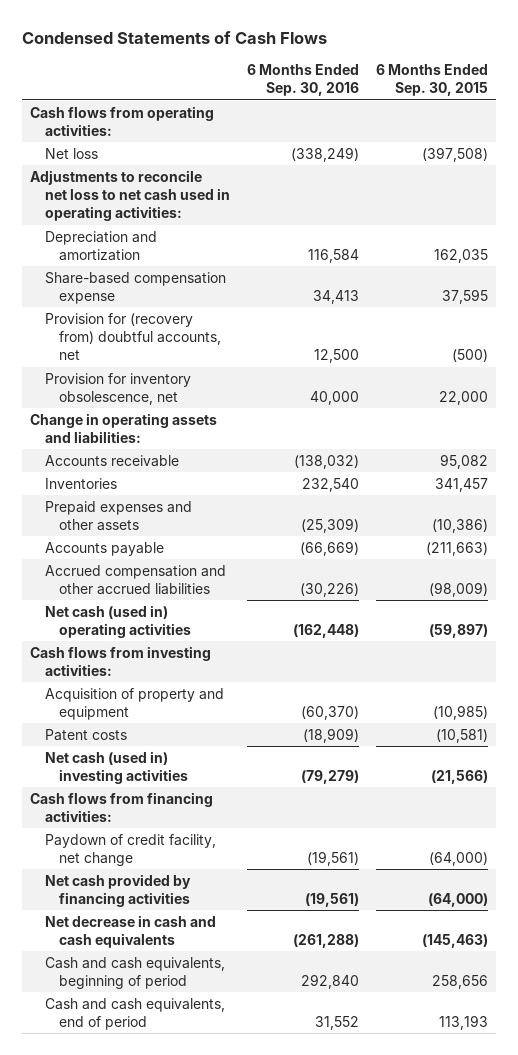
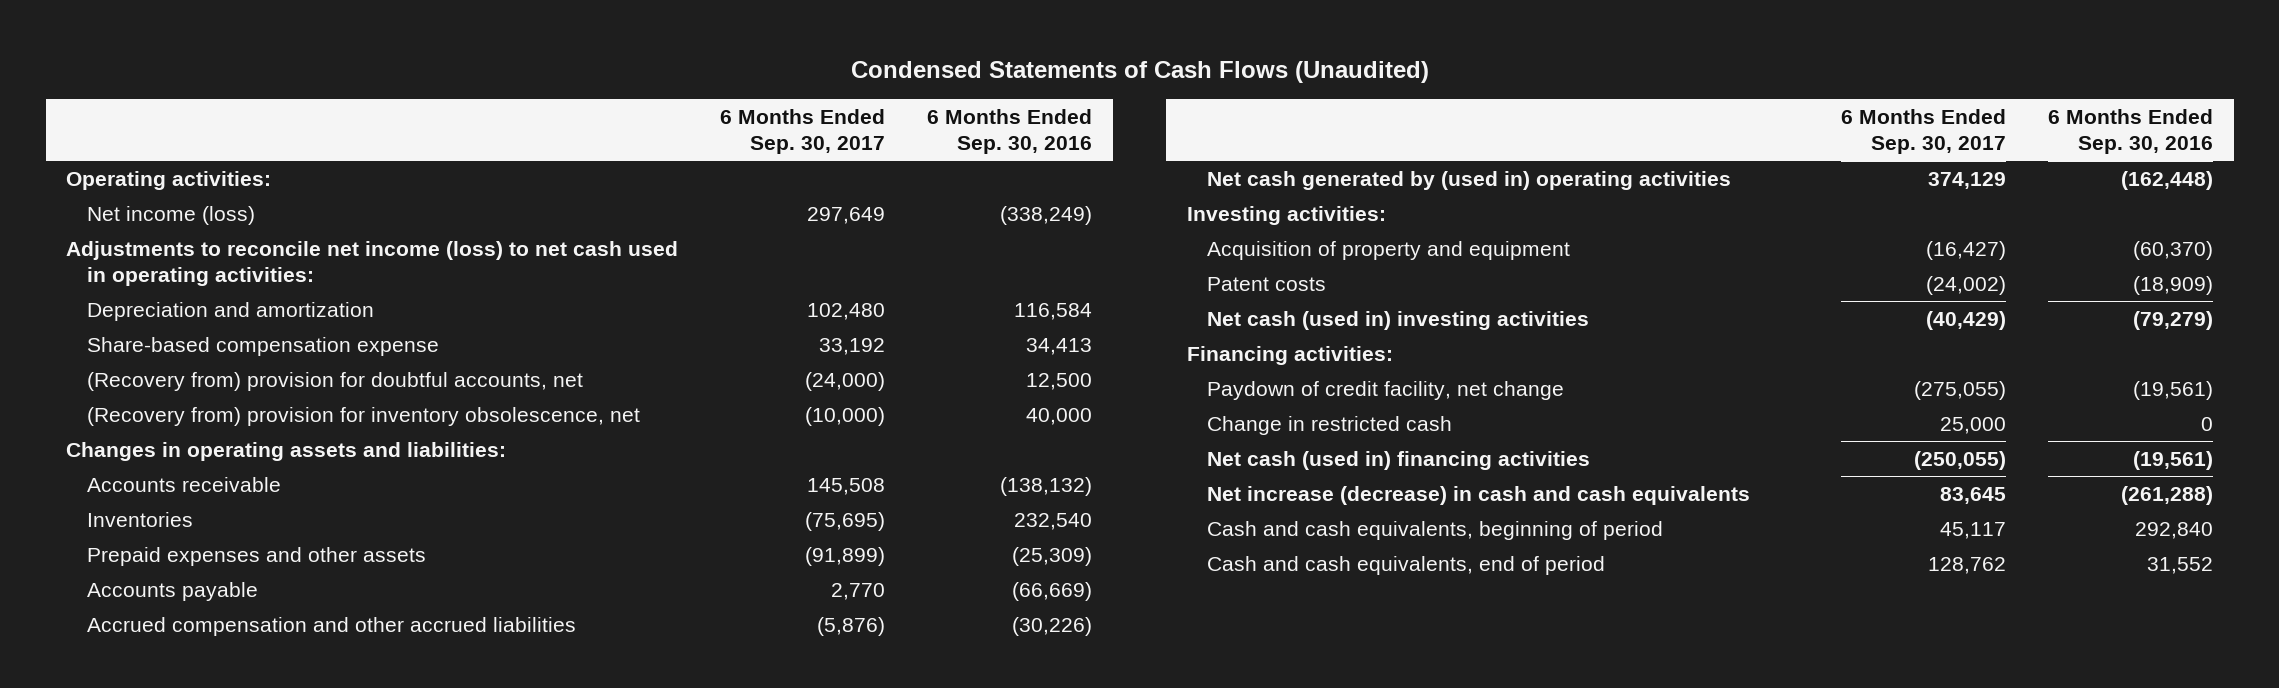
- Condensed Statements of Cash Flows
+ Condensed Statements of Cash Flows (Unaudited)
- | 6 Months Ended Sep. 30, 2016 | 6 Months Ended Sep. 30, 2015
+ | 6 Months Ended Sep. 30, 2017 | 6 Months Ended Sep. 30, 2016
- Cash flows from operating activities:
- Net loss | (338,249) | (397,508)
- Adjustments to reconcile net loss to net cash used in operating activities:
+ Operating activities:
+ Net income (loss) | 297,649 | (338,249)
+ Adjustments to reconcile net income (loss) to net cash used in operating activities:
- Provision for (recovery from) doubtful accounts, net | 12,500 | (500)
- Provision for inventory obsolescence, net | 40,000 | 22,000
- Change in operating assets and liabilities:
- Accounts receivable | (138,032) | 95,082
+ (Recovery from) provision for doubtful accounts, net | (24,000) | 12,500
+ (Recovery from) provision for inventory obsolescence, net | (10,000) | 40,000
+ Changes in operating assets and liabilities:
+ Accounts receivable | 145,508 | (138,132)
- Net cash (used in) operating activities | (162,448) | (59,897)
- Cash flows from investing activities:
+ Net cash generated by (used in) operating activities | 374,129 | (162,448)
+ Investing activities:
- Cash flows from financing activities:
+ Financing activities:
- Net cash provided by financing activities | (19,561) | (64,000)
- Net decrease in cash and cash equivalents | (261,288) | (145,463)
+ Change in restricted cash | 25,000 | 0
+ Net cash (used in) financing activities | (250,055) | (19,561)
+ Net increase (decrease) in cash and cash equivalents | 83,645 | (261,288)

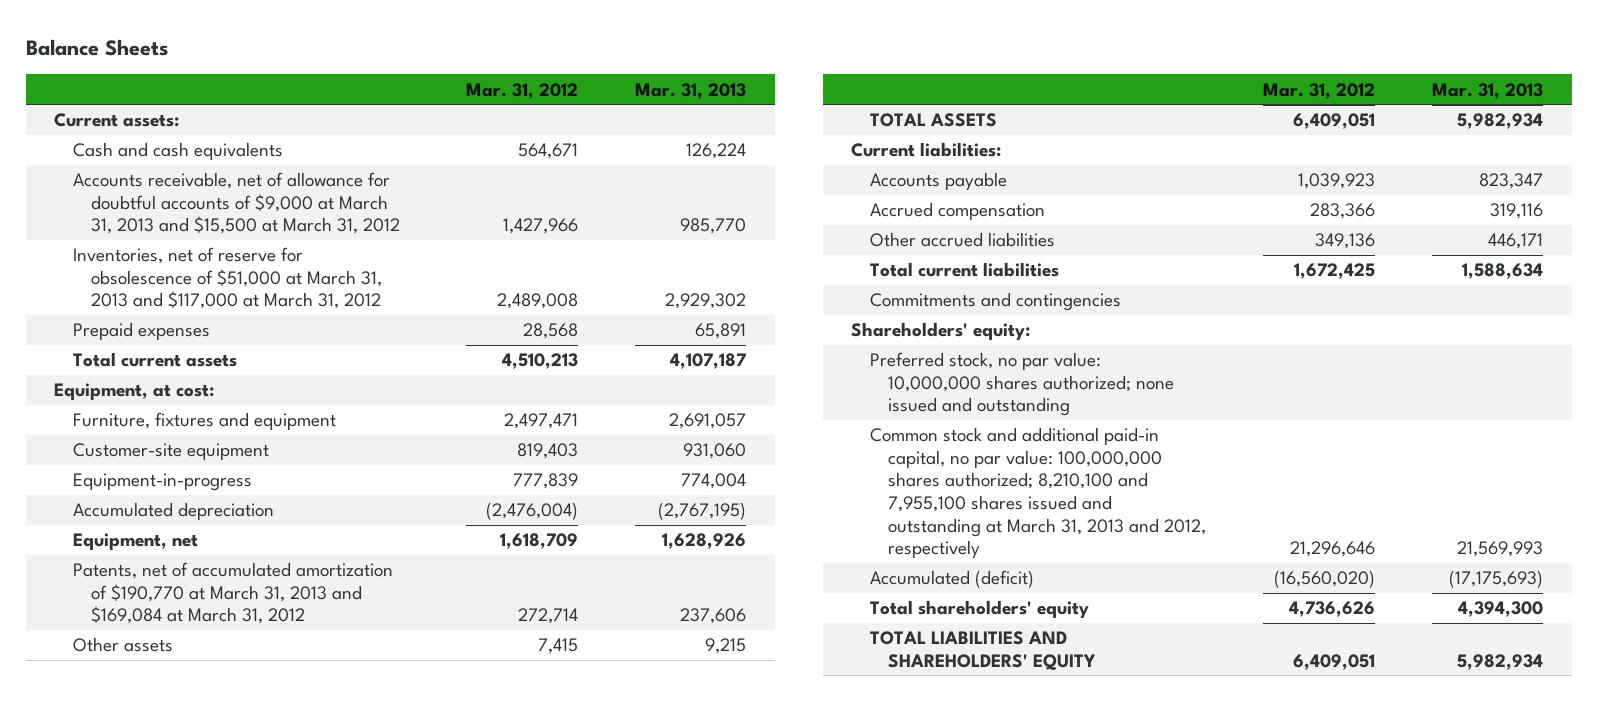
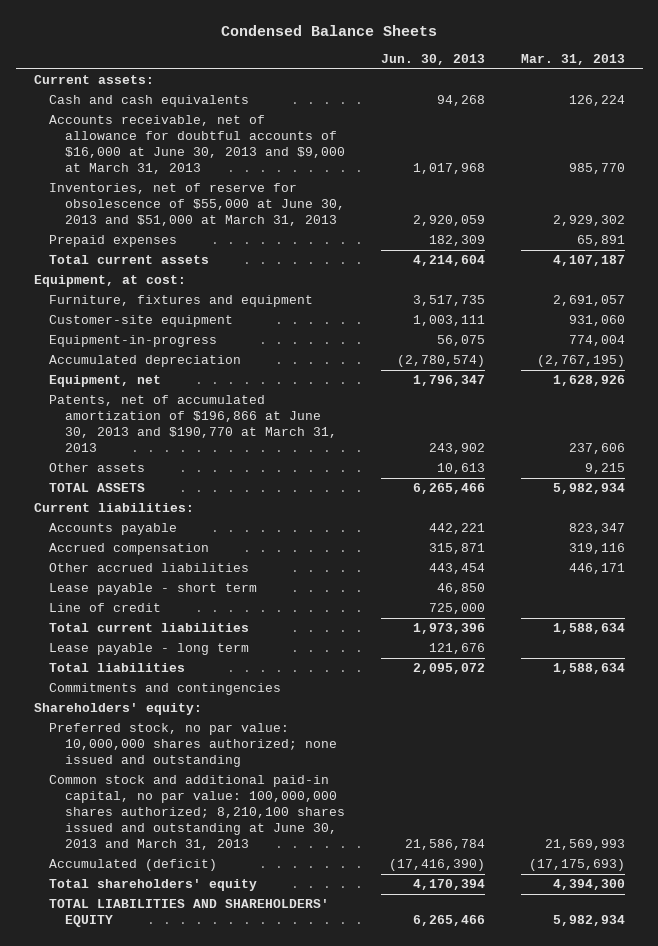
- Balance Sheets
+ Condensed Balance Sheets
- | Mar. 31, 2012 | Mar. 31, 2013
+ | Jun. 30, 2013 | Mar. 31, 2013
- Accounts receivable, net of allowance for doubtful accounts of $9,000 at March 31, 2013 and $15,500 at March 31, 2012 | 1,427,966 | 985,770
- Inventories, net of reserve for obsolescence of $51,000 at March 31, 2013 and $117,000 at March 31, 2012 | 2,489,008 | 2,929,302
+ Accounts receivable, net of allowance for doubtful accounts of $16,000 at June 30, 2013 and $9,000 at March 31, 2013 | 1,017,968 | 985,770
+ Inventories, net of reserve for obsolescence of $55,000 at June 30, 2013 and $51,000 at March 31, 2013 | 2,920,059 | 2,929,302
- Patents, net of accumulated amortization of $190,770 at March 31, 2013 and $169,084 at March 31, 2012 | 272,714 | 237,606
+ Patents, net of accumulated amortization of $196,866 at June 30, 2013 and $190,770 at March 31, 2013 | 243,902 | 237,606
+ Lease payable - short term | 46,850 |
+ Line of credit | 725,000 |
+ Lease payable - long term | 121,676 |
+ Total liabilities | 2,095,072 | 1,588,634
- Common stock and additional paid-in capital, no par value: 100,000,000 shares authorized; 8,210,100 and 7,955,100 shares issued and outstanding at March 31, 2013 and 2012, respectively | 21,296,646 | 21,569,993
+ Common stock and additional paid-in capital, no par value: 100,000,000 shares authorized; 8,210,100 shares issued and outstanding at June 30, 2013 and March 31, 2013 | 21,586,784 | 21,569,993

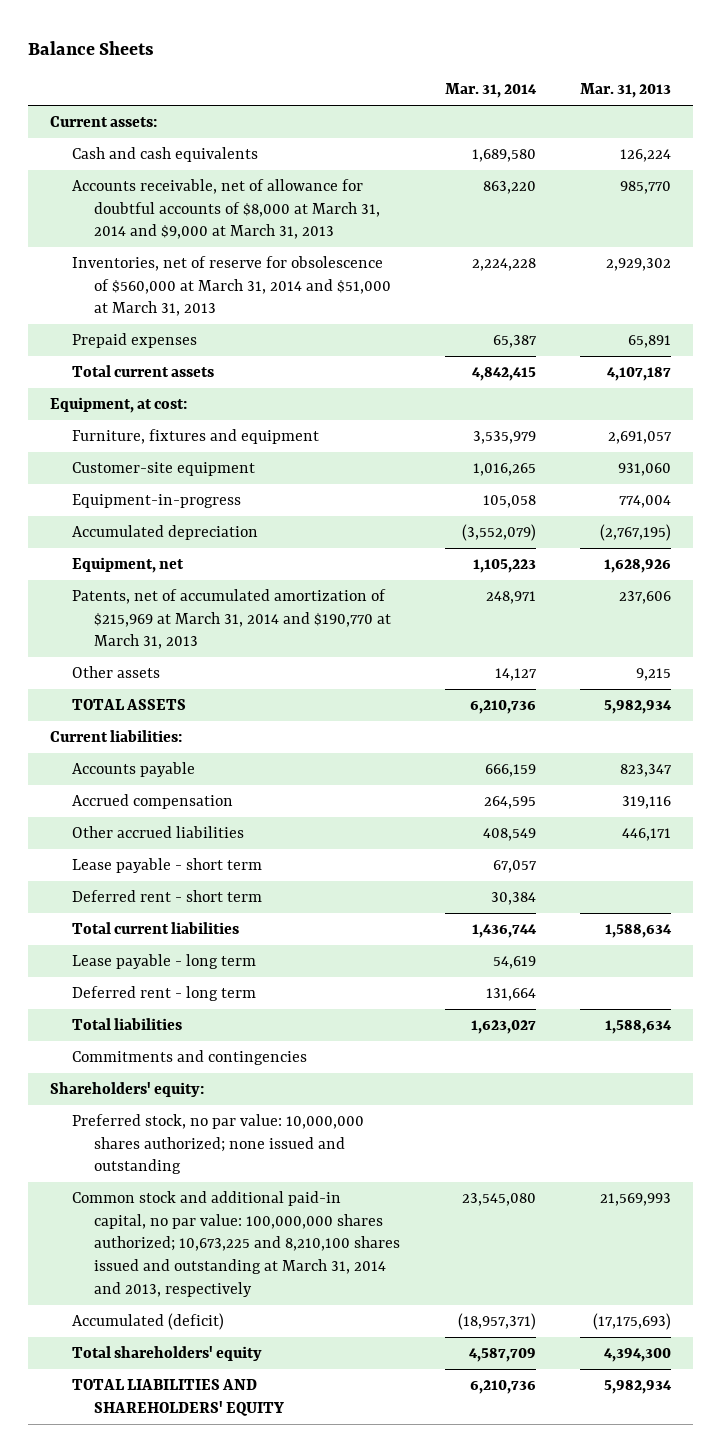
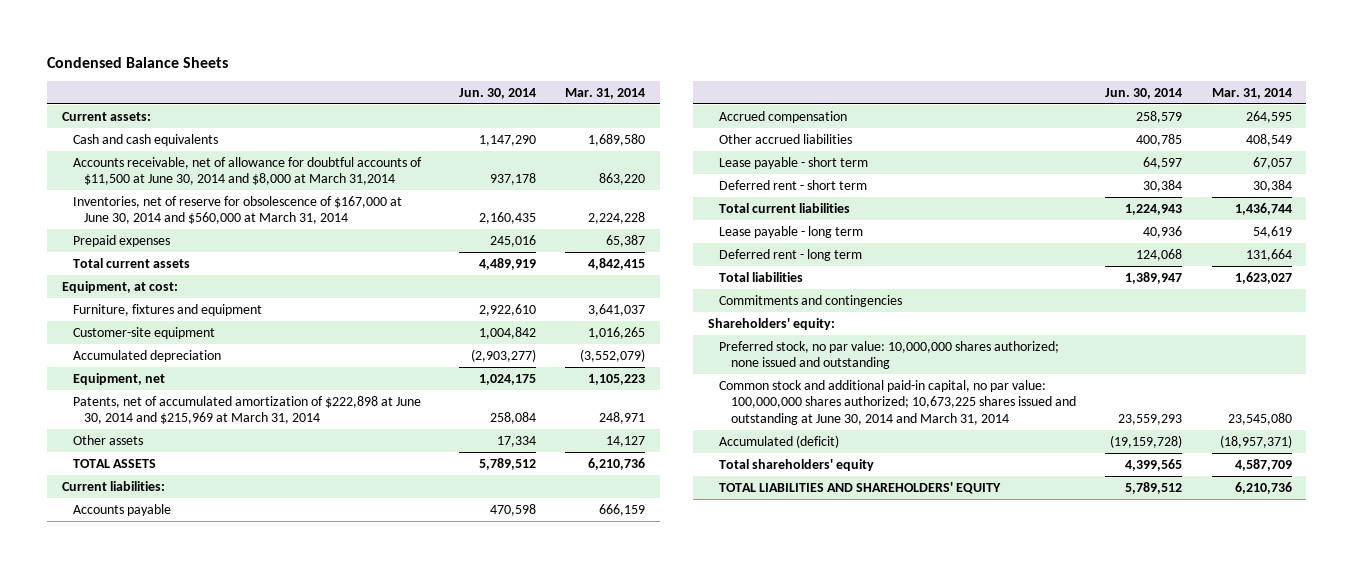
- Balance Sheets
+ Condensed Balance Sheets
- | Mar. 31, 2014 | Mar. 31, 2013
+ | Jun. 30, 2014 | Mar. 31, 2014
- Accounts receivable, net of allowance for doubtful accounts of $8,000 at March 31, 2014 and $9,000 at March 31, 2013 | 863,220 | 985,770
- Inventories, net of reserve for obsolescence of $560,000 at March 31, 2014 and $51,000 at March 31, 2013 | 2,224,228 | 2,929,302
+ Accounts receivable, net of allowance for doubtful accounts of $11,500 at June 30, 2014 and $8,000 at March 31,2014 | 937,178 | 863,220
+ Inventories, net of reserve for obsolescence of $167,000 at June 30, 2014 and $560,000 at March 31, 2014 | 2,160,435 | 2,224,228
- Furniture, fixtures and equipment | 3,535,979 | 2,691,057
+ Furniture, fixtures and equipment | 2,922,610 | 3,641,037
- Equipment-in-progress | 105,058 | 774,004
- Patents, net of accumulated amortization of $215,969 at March 31, 2014 and $190,770 at March 31, 2013 | 248,971 | 237,606
+ Patents, net of accumulated amortization of $222,898 at June 30, 2014 and $215,969 at March 31, 2014 | 258,084 | 248,971
- Common stock and additional paid-in capital, no par value: 100,000,000 shares authorized; 10,673,225 and 8,210,100 shares issued and outstanding at March 31, 2014 and 2013, respectively | 23,545,080 | 21,569,993
+ Common stock and additional paid-in capital, no par value: 100,000,000 shares authorized; 10,673,225 shares issued and outstanding at June 30, 2014 and March 31, 2014 | 23,559,293 | 23,545,080

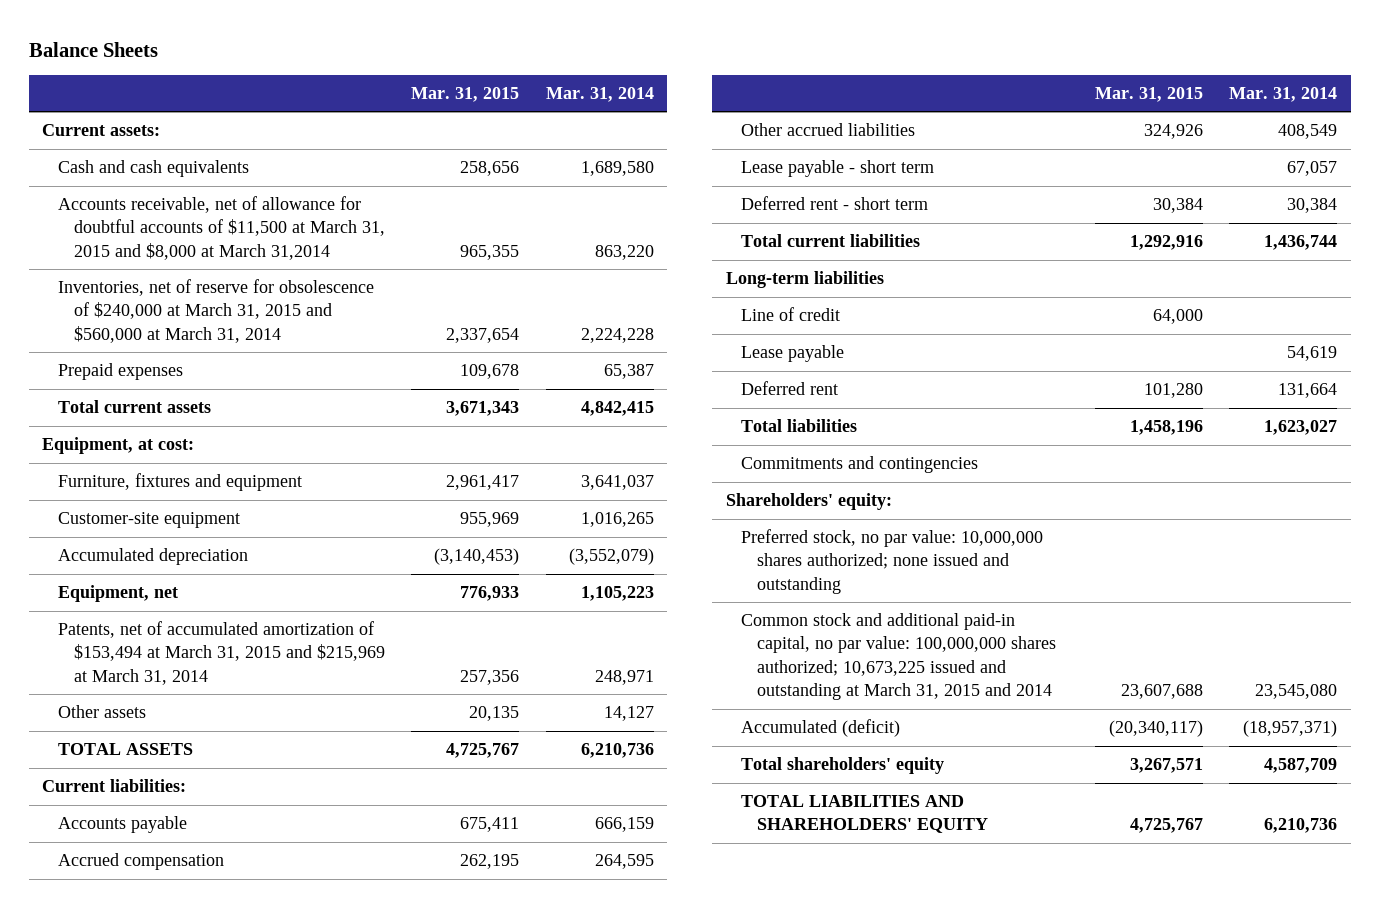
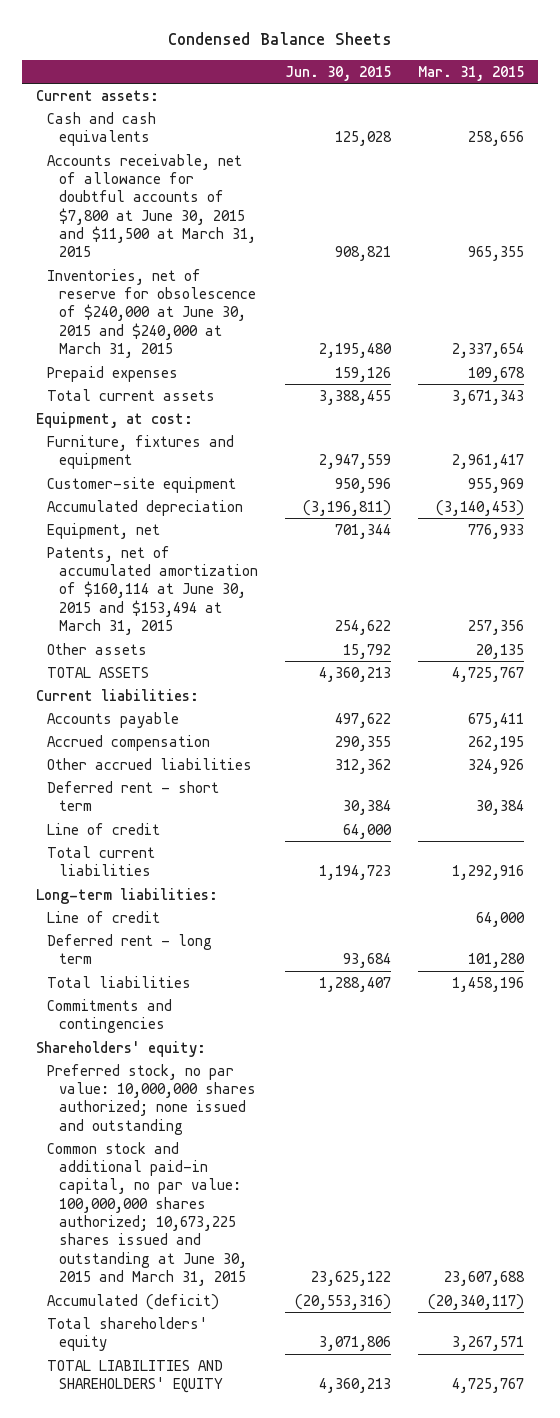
- Balance Sheets
+ Condensed Balance Sheets
- | Mar. 31, 2015 | Mar. 31, 2014
+ | Jun. 30, 2015 | Mar. 31, 2015
- Accounts receivable, net of allowance for doubtful accounts of $11,500 at March 31, 2015 and $8,000 at March 31,2014 | 965,355 | 863,220
- Inventories, net of reserve for obsolescence of $240,000 at March 31, 2015 and $560,000 at March 31, 2014 | 2,337,654 | 2,224,228
+ Accounts receivable, net of allowance for doubtful accounts of $7,800 at June 30, 2015 and $11,500 at March 31, 2015 | 908,821 | 965,355
+ Inventories, net of reserve for obsolescence of $240,000 at June 30, 2015 and $240,000 at March 31, 2015 | 2,195,480 | 2,337,654
- Patents, net of accumulated amortization of $153,494 at March 31, 2015 and $215,969 at March 31, 2014 | 257,356 | 248,971
+ Patents, net of accumulated amortization of $160,114 at June 30, 2015 and $153,494 at March 31, 2015 | 254,622 | 257,356
- Lease payable - short term | | 67,057
+ Line of credit | 64,000 |
- Long-term liabilities
+ Long-term liabilities:
- Lease payable | | 54,619
- Deferred rent | 101,280 | 131,664
+ Deferred rent - long term | 93,684 | 101,280
- Common stock and additional paid-in capital, no par value: 100,000,000 shares authorized; 10,673,225 issued and outstanding at March 31, 2015 and 2014 | 23,607,688 | 23,545,080
+ Common stock and additional paid-in capital, no par value: 100,000,000 shares authorized; 10,673,225 shares issued and outstanding at June 30, 2015 and March 31, 2015 | 23,625,122 | 23,607,688

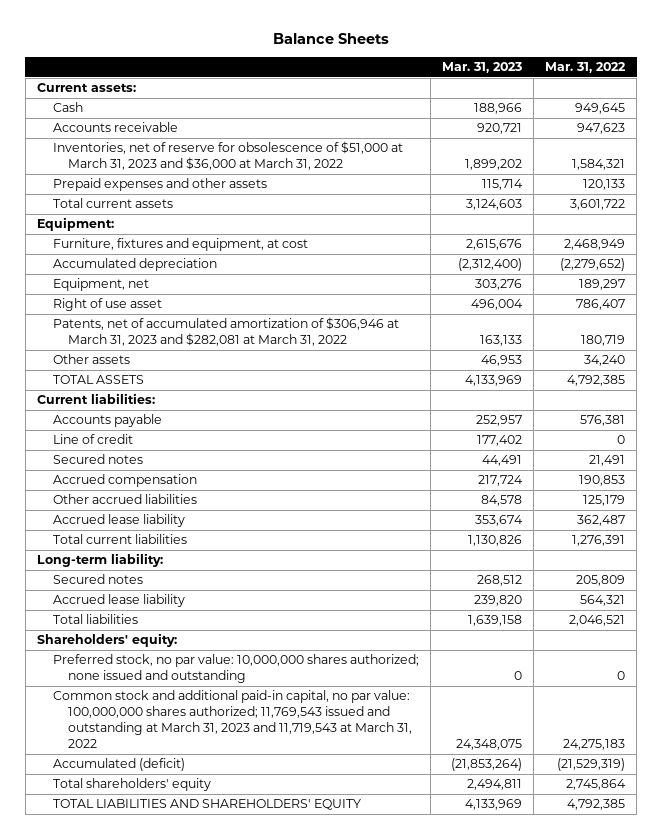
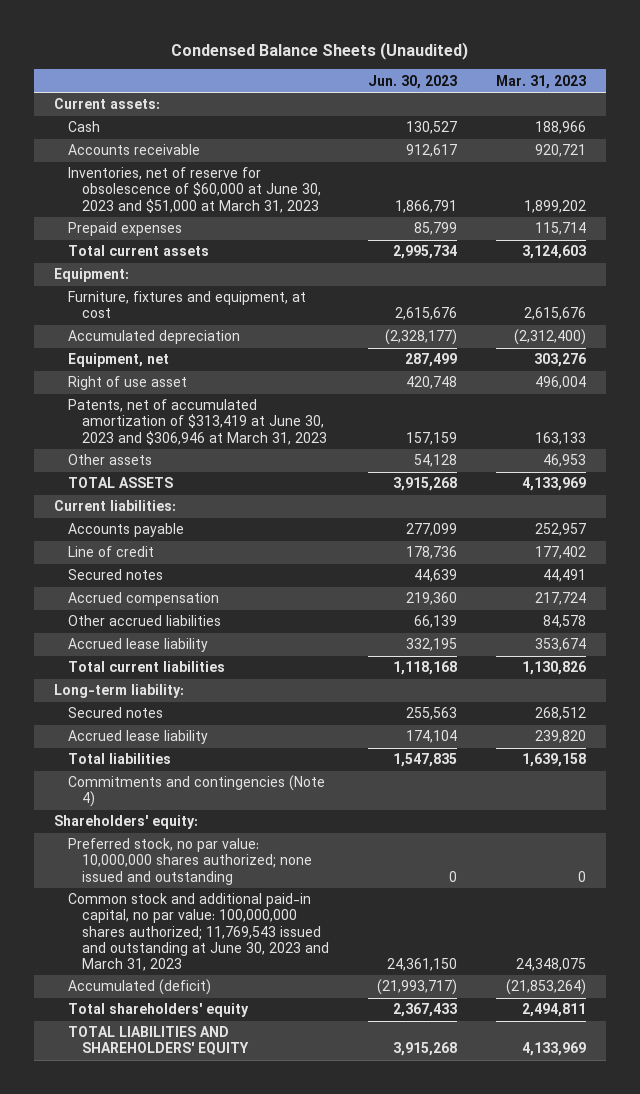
- Balance Sheets
+ Condensed Balance Sheets (Unaudited)
- | Mar. 31, 2023 | Mar. 31, 2022
+ | Jun. 30, 2023 | Mar. 31, 2023
- Inventories, net of reserve for obsolescence of $51,000 at March 31, 2023 and $36,000 at March 31, 2022 | 1,899,202 | 1,584,321
- Prepaid expenses and other assets | 115,714 | 120,133
+ Inventories, net of reserve for obsolescence of $60,000 at June 30, 2023 and $51,000 at March 31, 2023 | 1,866,791 | 1,899,202
+ Prepaid expenses | 85,799 | 115,714
- Patents, net of accumulated amortization of $306,946 at March 31, 2023 and $282,081 at March 31, 2022 | 163,133 | 180,719
+ Patents, net of accumulated amortization of $313,419 at June 30, 2023 and $306,946 at March 31, 2023 | 157,159 | 163,133
+ Commitments and contingencies (Note 4)
- Common stock and additional paid-in capital, no par value: 100,000,000 shares authorized; 11,769,543 issued and outstanding at March 31, 2023 and 11,719,543 at March 31, 2022 | 24,348,075 | 24,275,183
+ Common stock and additional paid-in capital, no par value: 100,000,000 shares authorized; 11,769,543 issued and outstanding at June 30, 2023 and March 31, 2023 | 24,361,150 | 24,348,075

